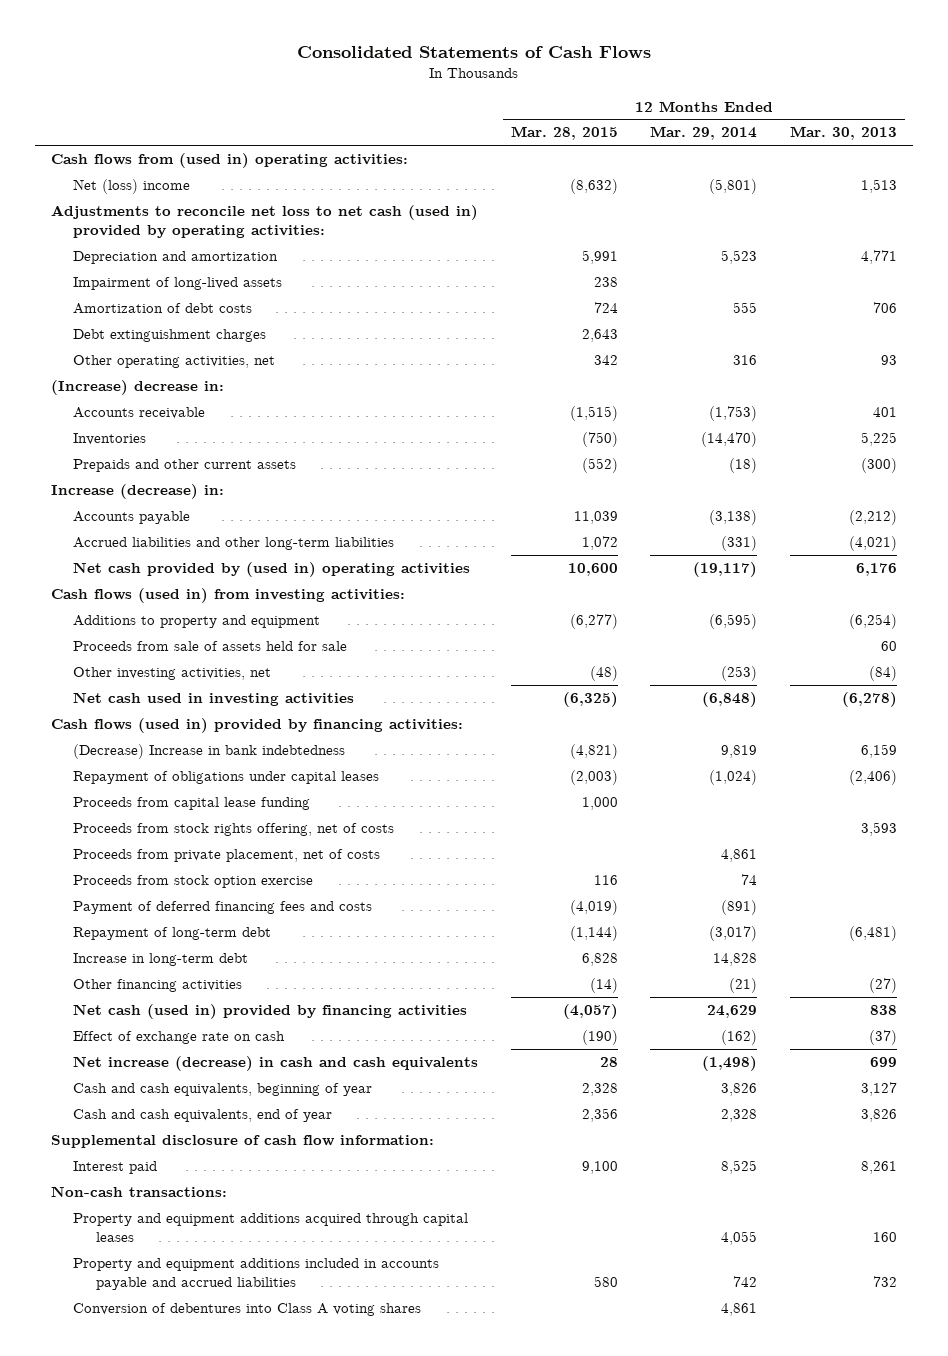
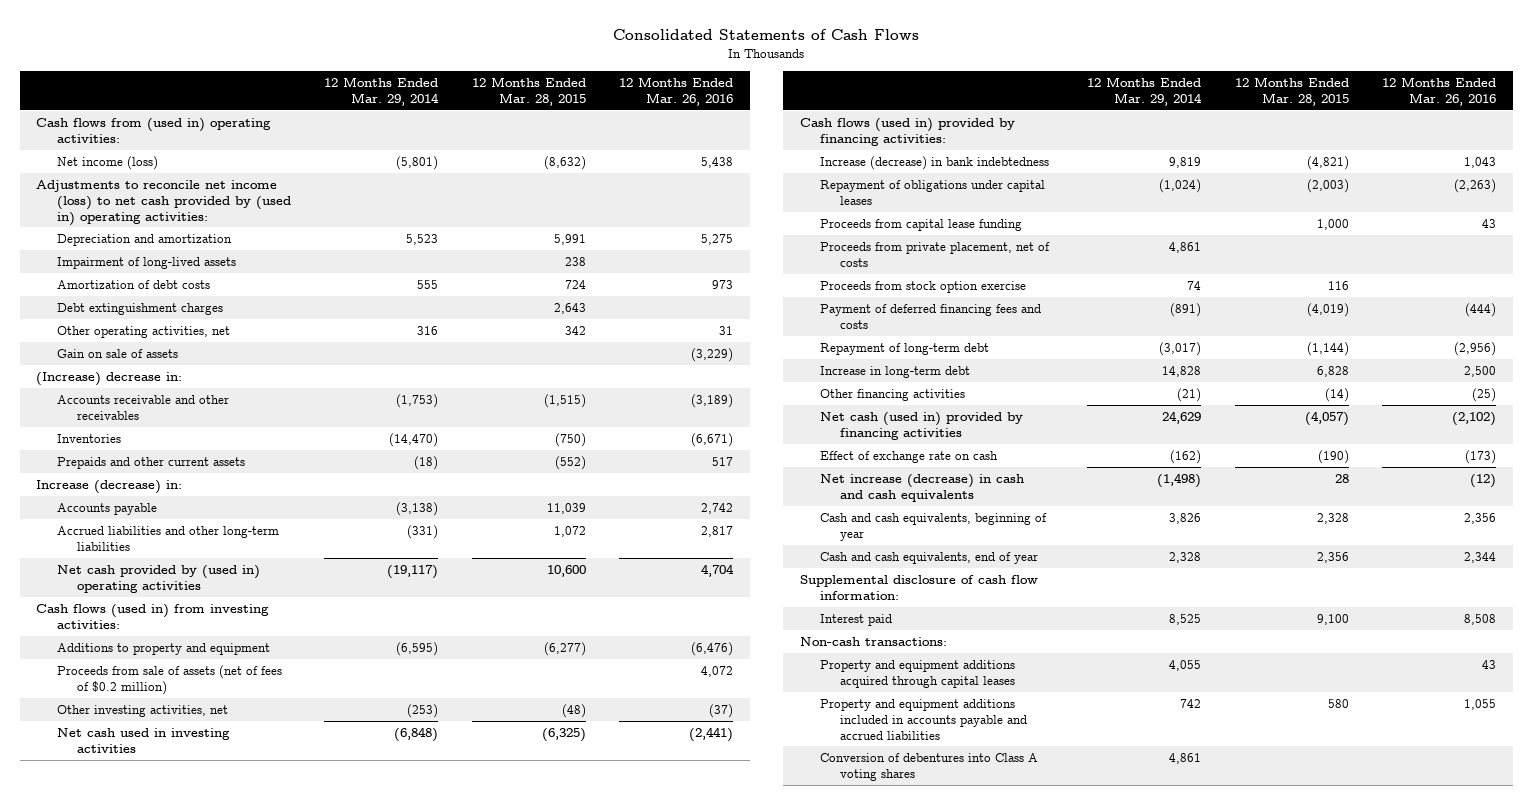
- | 12 Months Ended Mar. 28, 2015 | 12 Months Ended Mar. 29, 2014 | 12 Months Ended Mar. 30, 2013
+ | 12 Months Ended Mar. 29, 2014 | 12 Months Ended Mar. 28, 2015 | 12 Months Ended Mar. 26, 2016
- Net (loss) income | (8,632) | (5,801) | 1,513
- Adjustments to reconcile net loss to net cash (used in) provided by operating activities:
+ Net income (loss) | (5,801) | (8,632) | 5,438
+ Adjustments to reconcile net income (loss) to net cash provided by (used in) operating activities:
+ Gain on sale of assets | | | (3,229)
- Accounts receivable | (1,515) | (1,753) | 401
+ Accounts receivable and other receivables | (1,753) | (1,515) | (3,189)
- Proceeds from sale of assets held for sale | | | 60
+ Proceeds from sale of assets (net of fees of $0.2 million) | | | 4,072
- (Decrease) Increase in bank indebtedness | (4,821) | 9,819 | 6,159
+ Increase (decrease) in bank indebtedness | 9,819 | (4,821) | 1,043
- Proceeds from stock rights offering, net of costs | | | 3,593

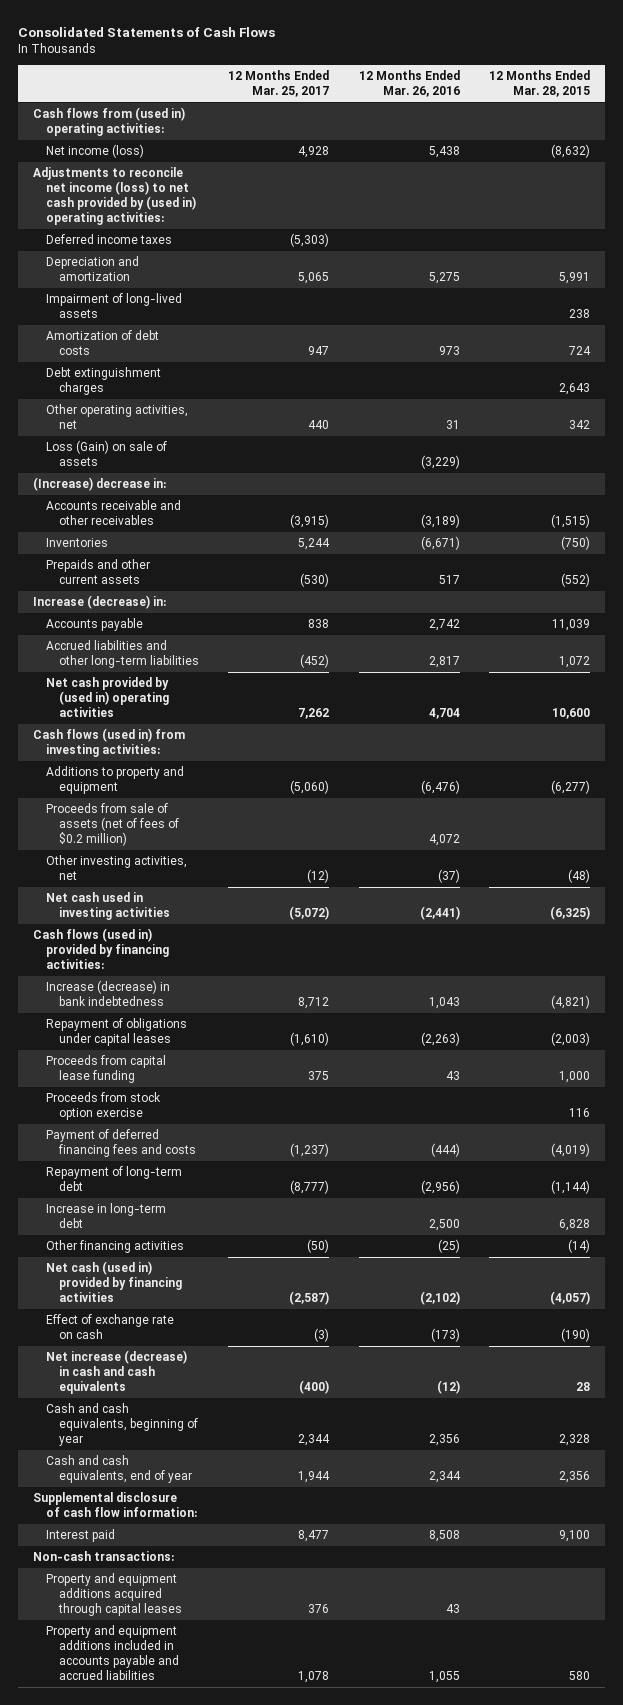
- | 12 Months Ended Mar. 29, 2014 | 12 Months Ended Mar. 28, 2015 | 12 Months Ended Mar. 26, 2016
+ | 12 Months Ended Mar. 25, 2017 | 12 Months Ended Mar. 26, 2016 | 12 Months Ended Mar. 28, 2015
+ Deferred income taxes | (5,303) | |
- Gain on sale of assets | | | (3,229)
+ Loss (Gain) on sale of assets | | (3,229) |
- Proceeds from private placement, net of costs | 4,861 | |
- Conversion of debentures into Class A voting shares | 4,861 | |

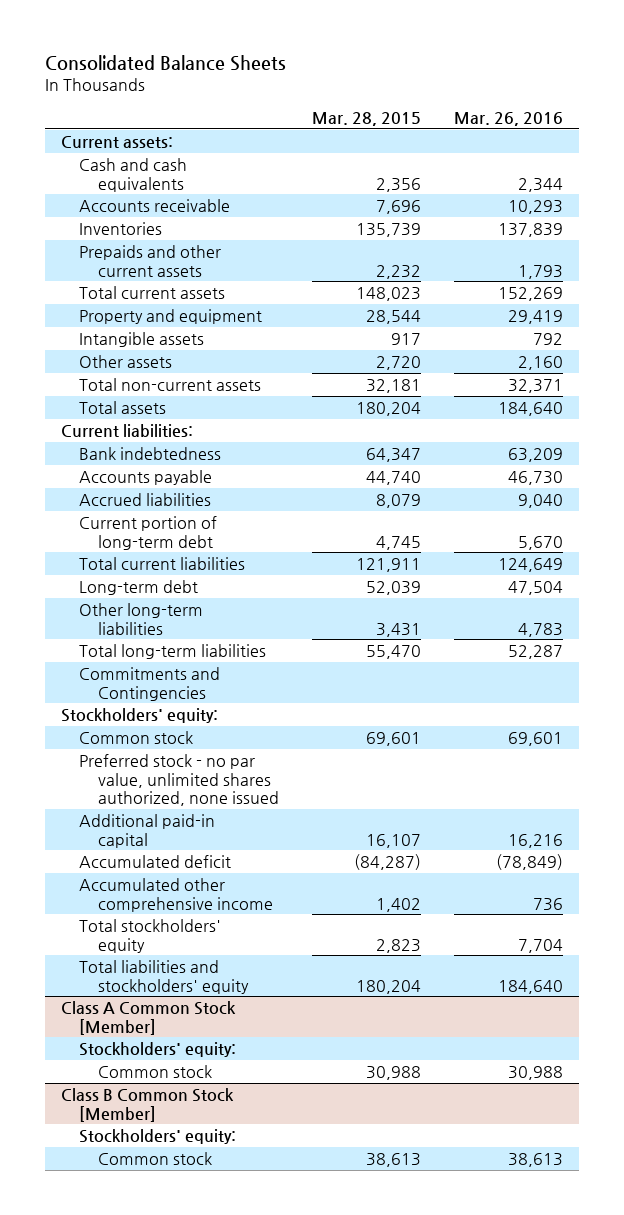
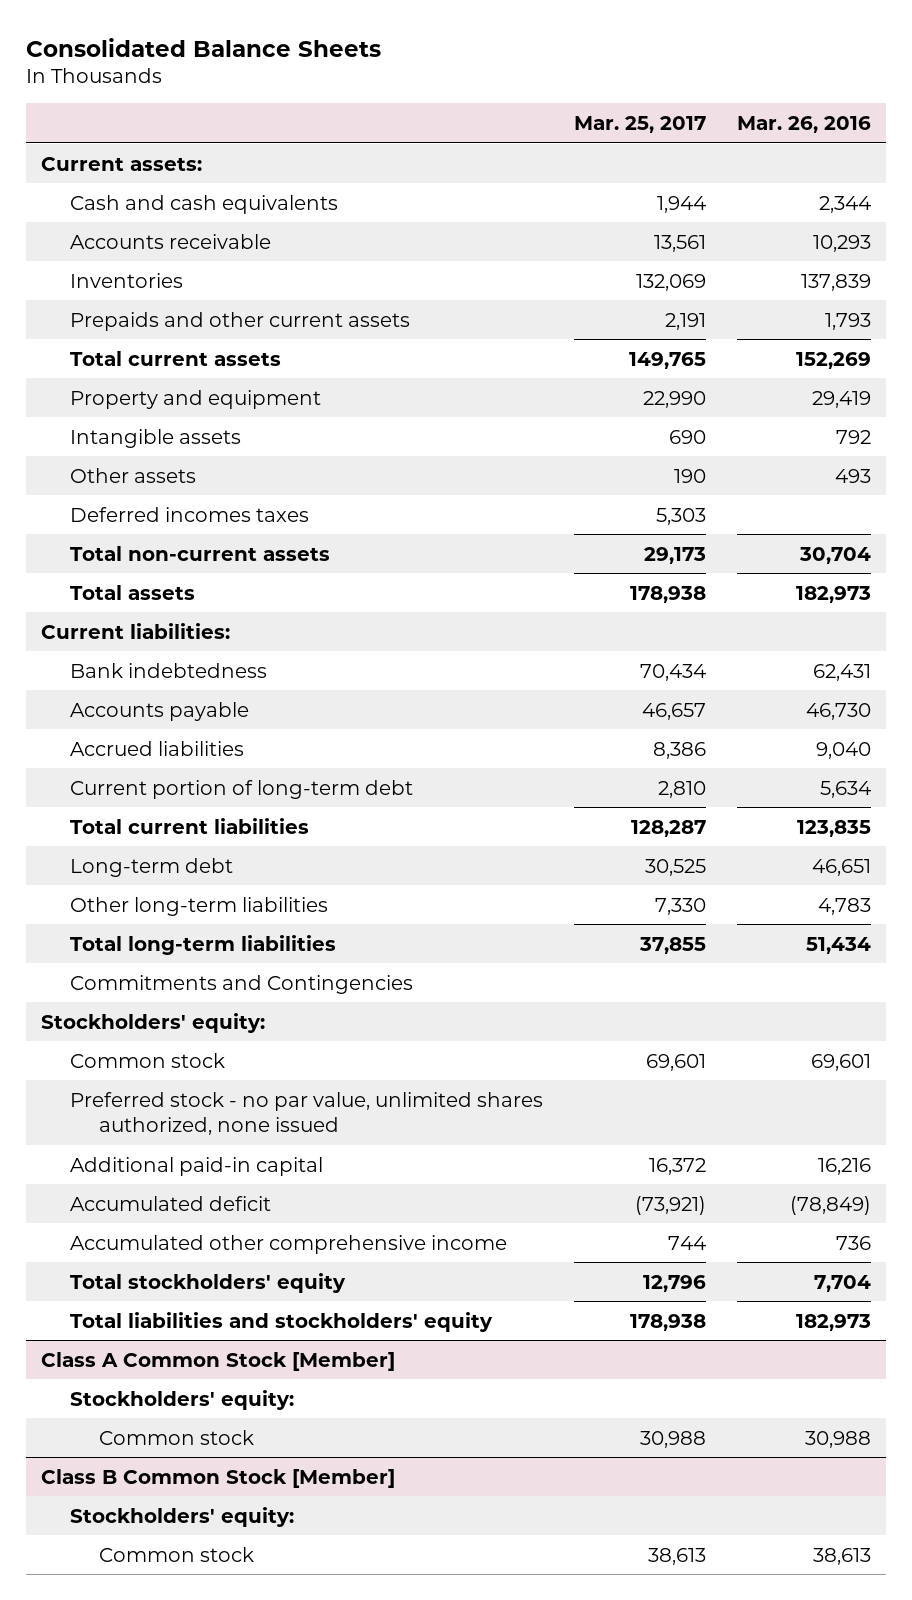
- | Mar. 28, 2015 | Mar. 26, 2016
+ | Mar. 25, 2017 | Mar. 26, 2016
- Other assets | 2,720 | 2,160
- Total non-current assets | 32,181 | 32,371
- Total assets | 180,204 | 184,640
+ Other assets | 190 | 493
+ Deferred incomes taxes | 5,303 |
+ Total non-current assets | 29,173 | 30,704
+ Total assets | 178,938 | 182,973
- Bank indebtedness | 64,347 | 63,209
+ Bank indebtedness | 70,434 | 62,431
- Current portion of long-term debt | 4,745 | 5,670
- Total current liabilities | 121,911 | 124,649
- Long-term debt | 52,039 | 47,504
+ Current portion of long-term debt | 2,810 | 5,634
+ Total current liabilities | 128,287 | 123,835
+ Long-term debt | 30,525 | 46,651
- Total long-term liabilities | 55,470 | 52,287
+ Total long-term liabilities | 37,855 | 51,434
- Total liabilities and stockholders' equity | 180,204 | 184,640
+ Total liabilities and stockholders' equity | 178,938 | 182,973

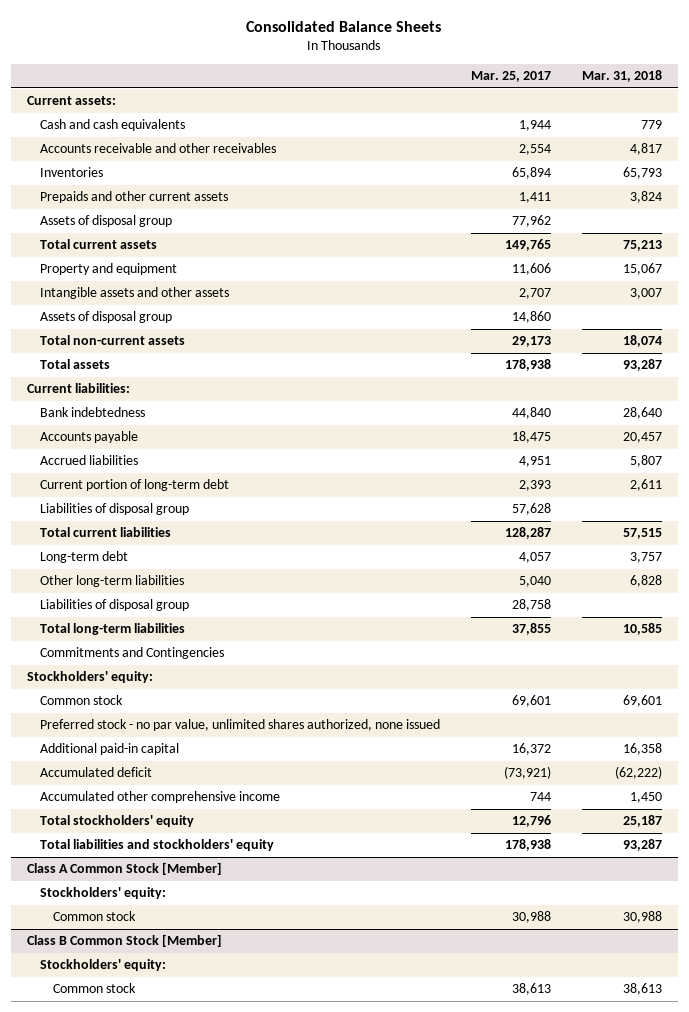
- | Mar. 25, 2017 | Mar. 26, 2016
+ | Mar. 25, 2017 | Mar. 31, 2018
- Accounts receivable | 13,561 | 10,293
- Inventories | 132,069 | 137,839
- Prepaids and other current assets | 2,191 | 1,793
+ Accounts receivable and other receivables | 2,554 | 4,817
+ Inventories | 65,894 | 65,793
+ Prepaids and other current assets | 1,411 | 3,824
+ Assets of disposal group | 77,962 |
- Property and equipment | 22,990 | 29,419
- Intangible assets | 690 | 792
- Other assets | 190 | 493
- Deferred incomes taxes | 5,303 |
+ Property and equipment | 11,606 | 15,067
+ Intangible assets and other assets | 2,707 | 3,007
+ Assets of disposal group | 14,860 |
- Bank indebtedness | 70,434 | 62,431
- Accounts payable | 46,657 | 46,730
- Accrued liabilities | 8,386 | 9,040
- Current portion of long-term debt | 2,810 | 5,634
+ Bank indebtedness | 44,840 | 28,640
+ Accounts payable | 18,475 | 20,457
+ Accrued liabilities | 4,951 | 5,807
+ Current portion of long-term debt | 2,393 | 2,611
+ Liabilities of disposal group | 57,628 |
- Long-term debt | 30,525 | 46,651
- Other long-term liabilities | 7,330 | 4,783
+ Long-term debt | 4,057 | 3,757
+ Other long-term liabilities | 5,040 | 6,828
+ Liabilities of disposal group | 28,758 |

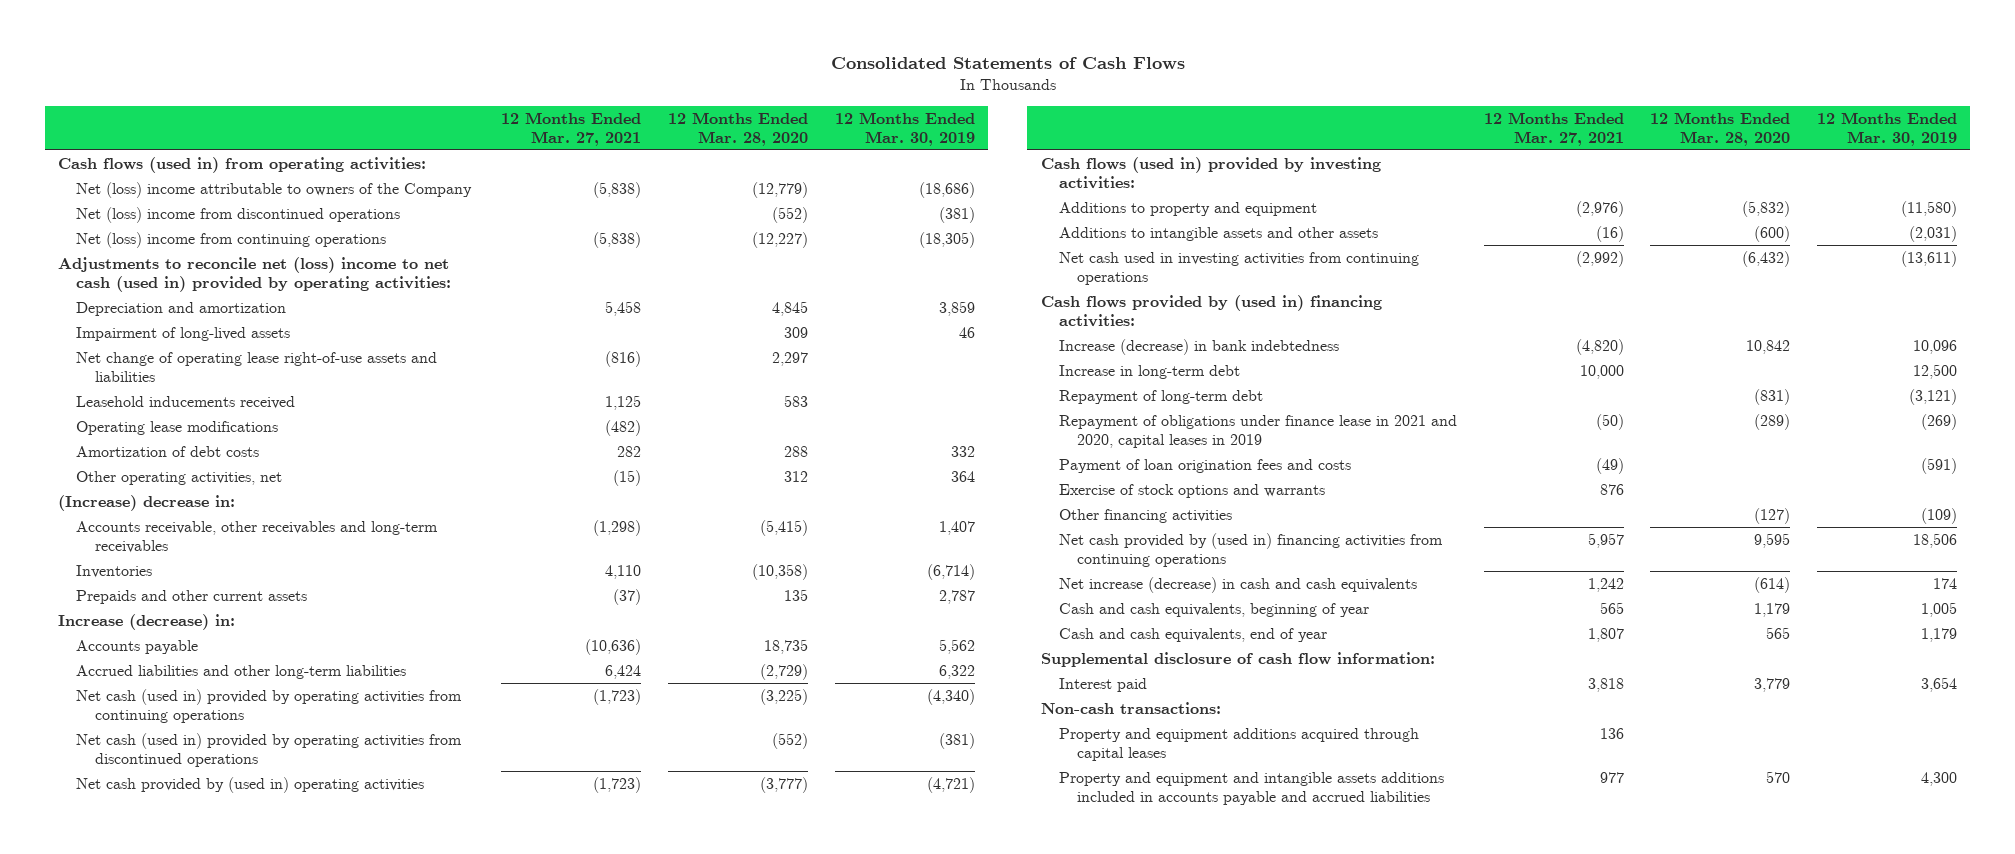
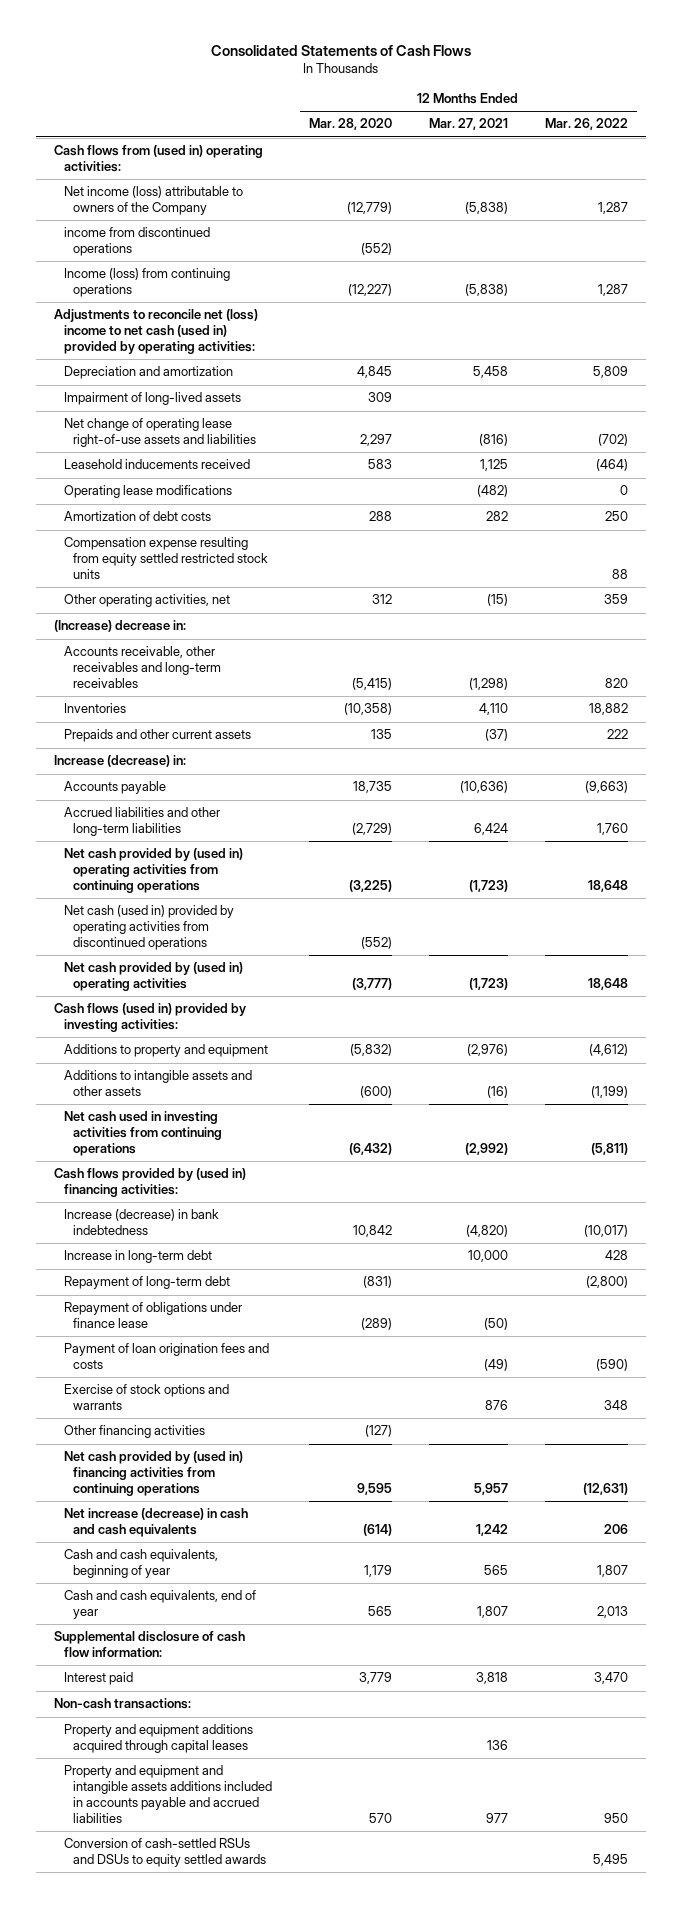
- | 12 Months Ended Mar. 27, 2021 | 12 Months Ended Mar. 28, 2020 | 12 Months Ended Mar. 30, 2019
+ | 12 Months Ended Mar. 28, 2020 | 12 Months Ended Mar. 27, 2021 | 12 Months Ended Mar. 26, 2022
- Cash flows (used in) from operating activities:
- Net (loss) income attributable to owners of the Company | (5,838) | (12,779) | (18,686)
- Net (loss) income from discontinued operations | | (552) | (381)
- Net (loss) income from continuing operations | (5,838) | (12,227) | (18,305)
+ Cash flows from (used in) operating activities:
+ Net income (loss) attributable to owners of the Company | (12,779) | (5,838) | 1,287
+ income from discontinued operations | (552) | |
+ Income (loss) from continuing operations | (12,227) | (5,838) | 1,287
+ Compensation expense resulting from equity settled restricted stock units | | | 88
- Net cash (used in) provided by operating activities from continuing operations | (1,723) | (3,225) | (4,340)
+ Net cash provided by (used in) operating activities from continuing operations | (3,225) | (1,723) | 18,648
- Repayment of obligations under finance lease in 2021 and 2020, capital leases in 2019 | (50) | (289) | (269)
+ Repayment of obligations under finance lease | (289) | (50) |
+ Conversion of cash-settled RSUs and DSUs to equity settled awards | | | 5,495

